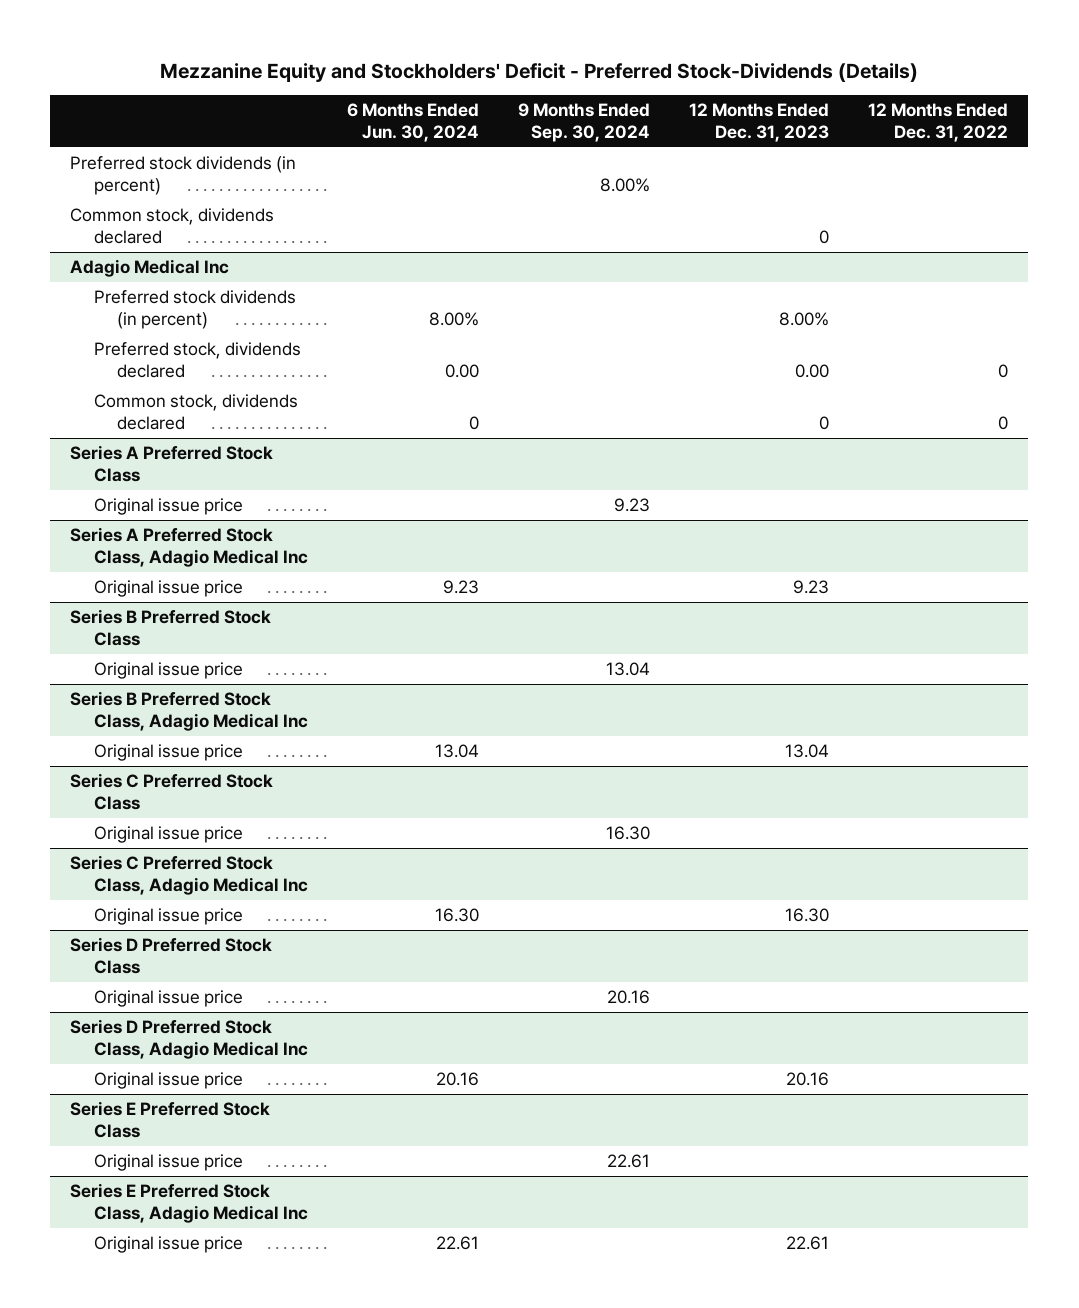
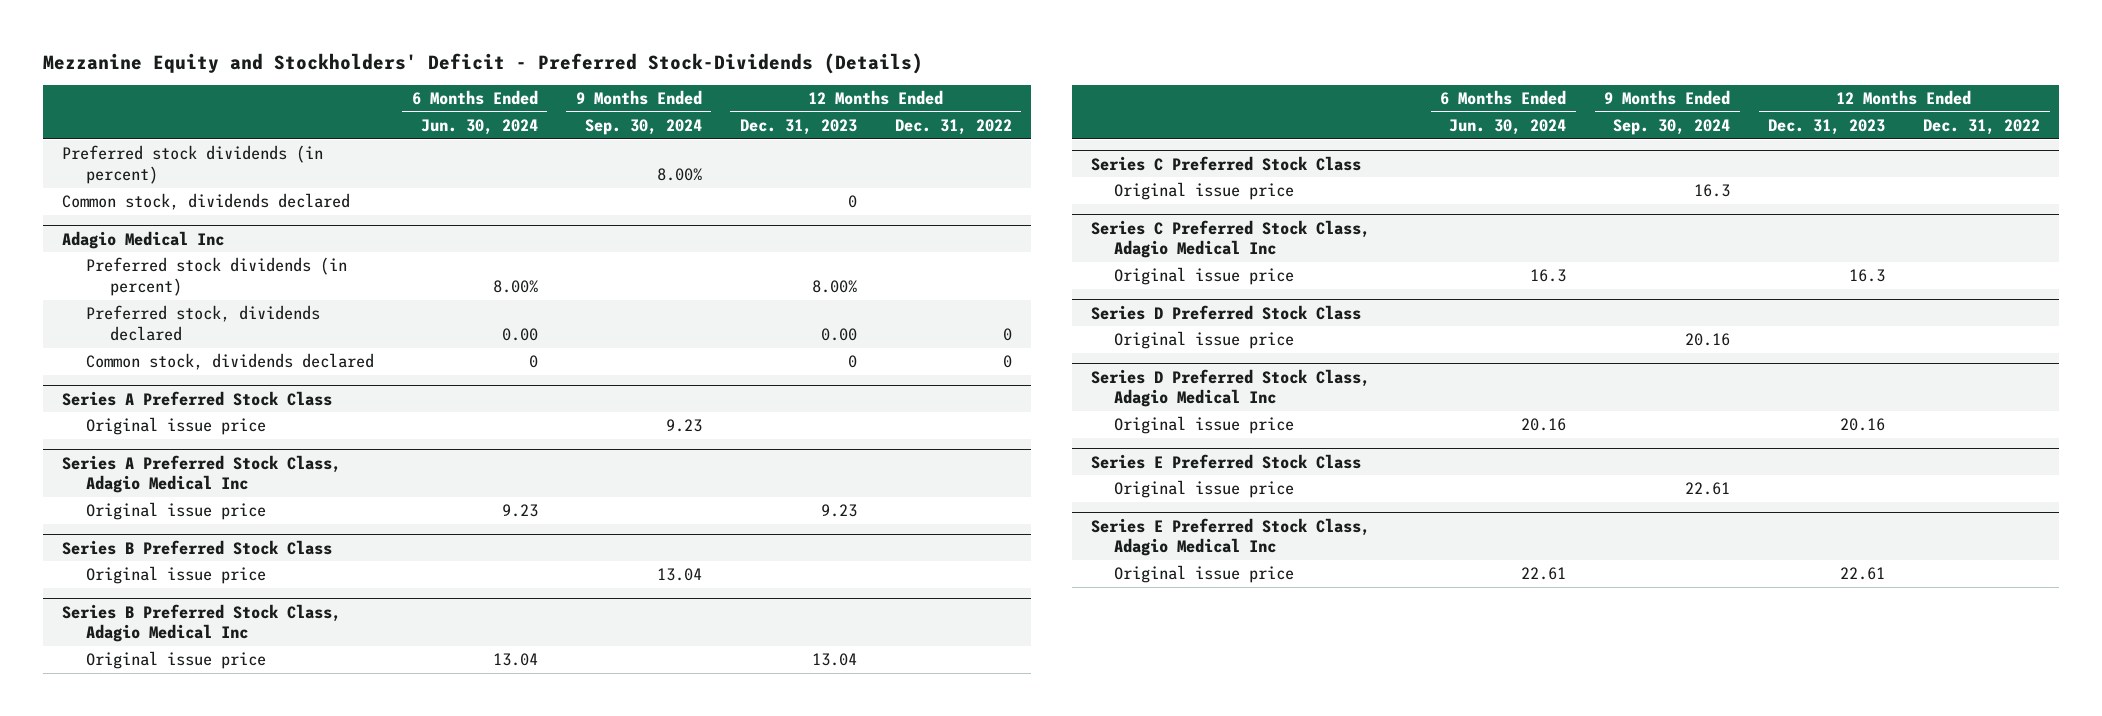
@ Series C Preferred Stock Class
- Original issue price | | 16.30 | |
+ Original issue price | | 16.3 | |
@ Series C Preferred Stock Class, Adagio Medical Inc
- Original issue price | 16.30 | | 16.30 |
+ Original issue price | 16.3 | | 16.3 |

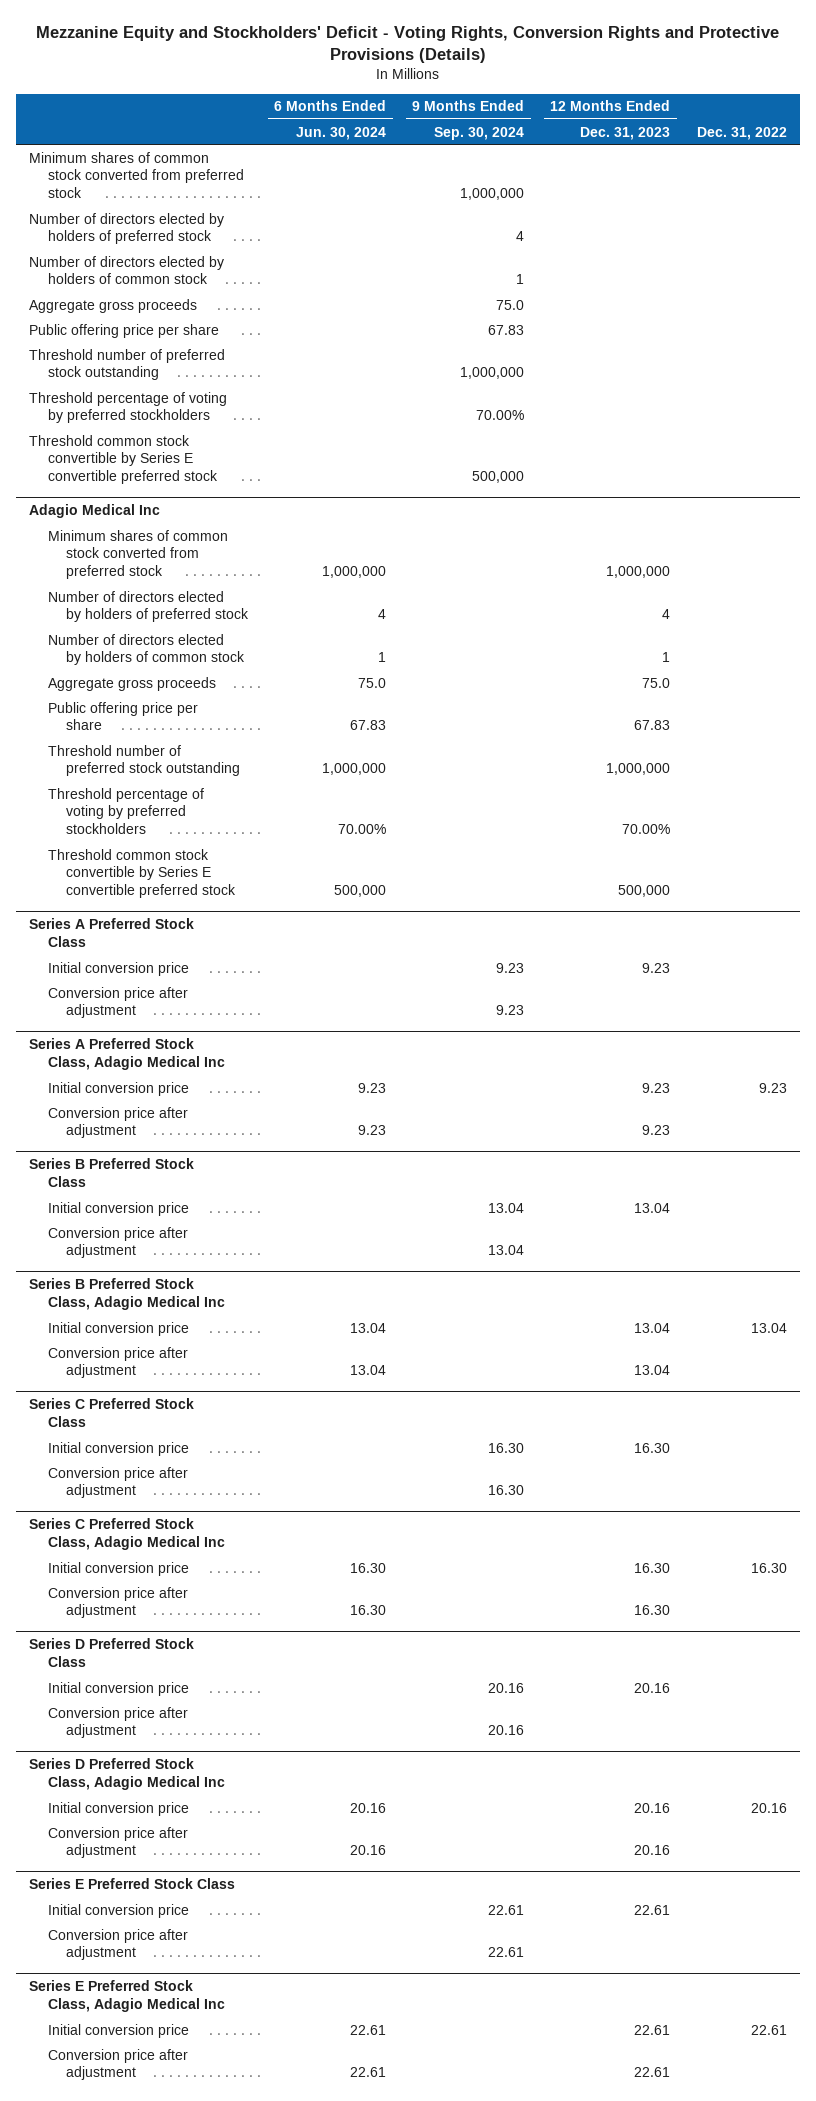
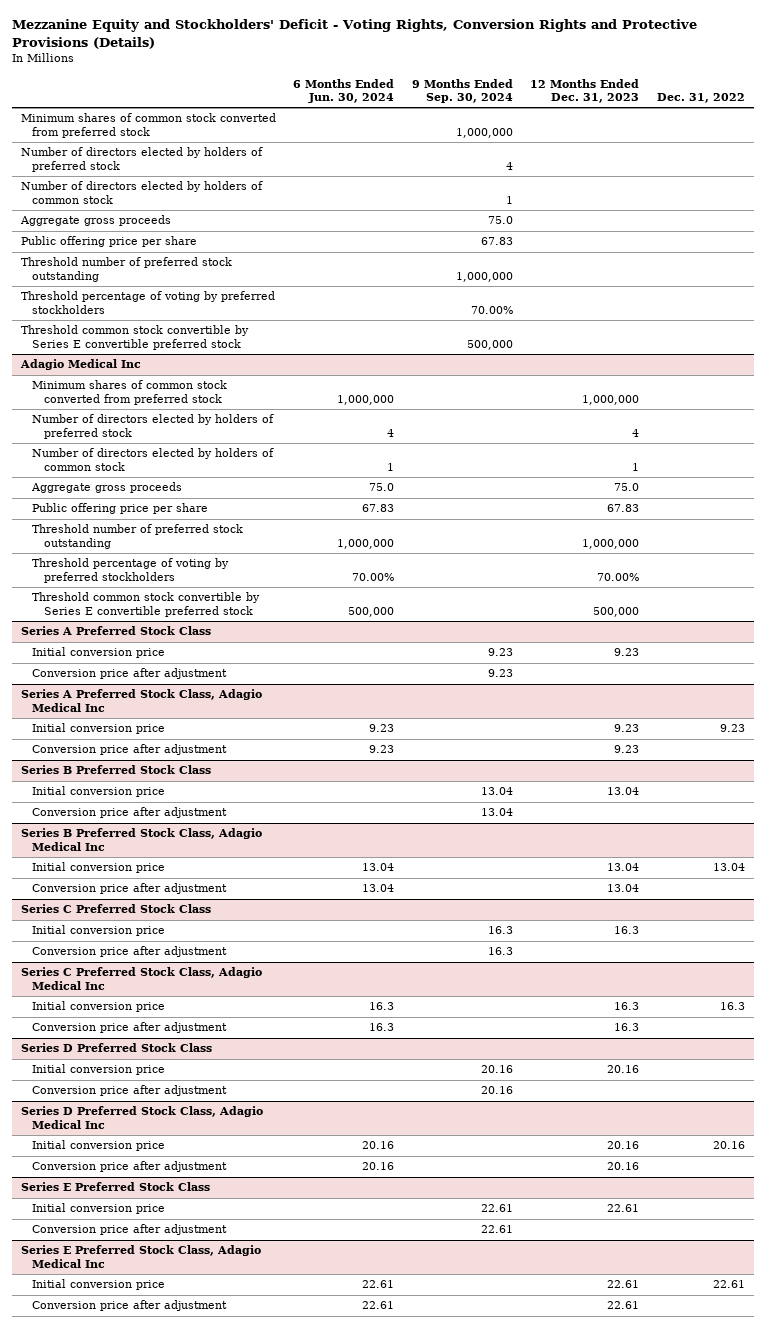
@ Series C Preferred Stock Class
- Initial conversion price | | 16.30 | 16.30 |
- Conversion price after adjustment | | 16.30 | |
+ Initial conversion price | | 16.3 | 16.3 |
+ Conversion price after adjustment | | 16.3 | |
@ Series C Preferred Stock Class, Adagio Medical Inc
- Initial conversion price | 16.30 | | 16.30 | 16.30
- Conversion price after adjustment | 16.30 | | 16.30 |
+ Initial conversion price | 16.3 | | 16.3 | 16.3
+ Conversion price after adjustment | 16.3 | | 16.3 |

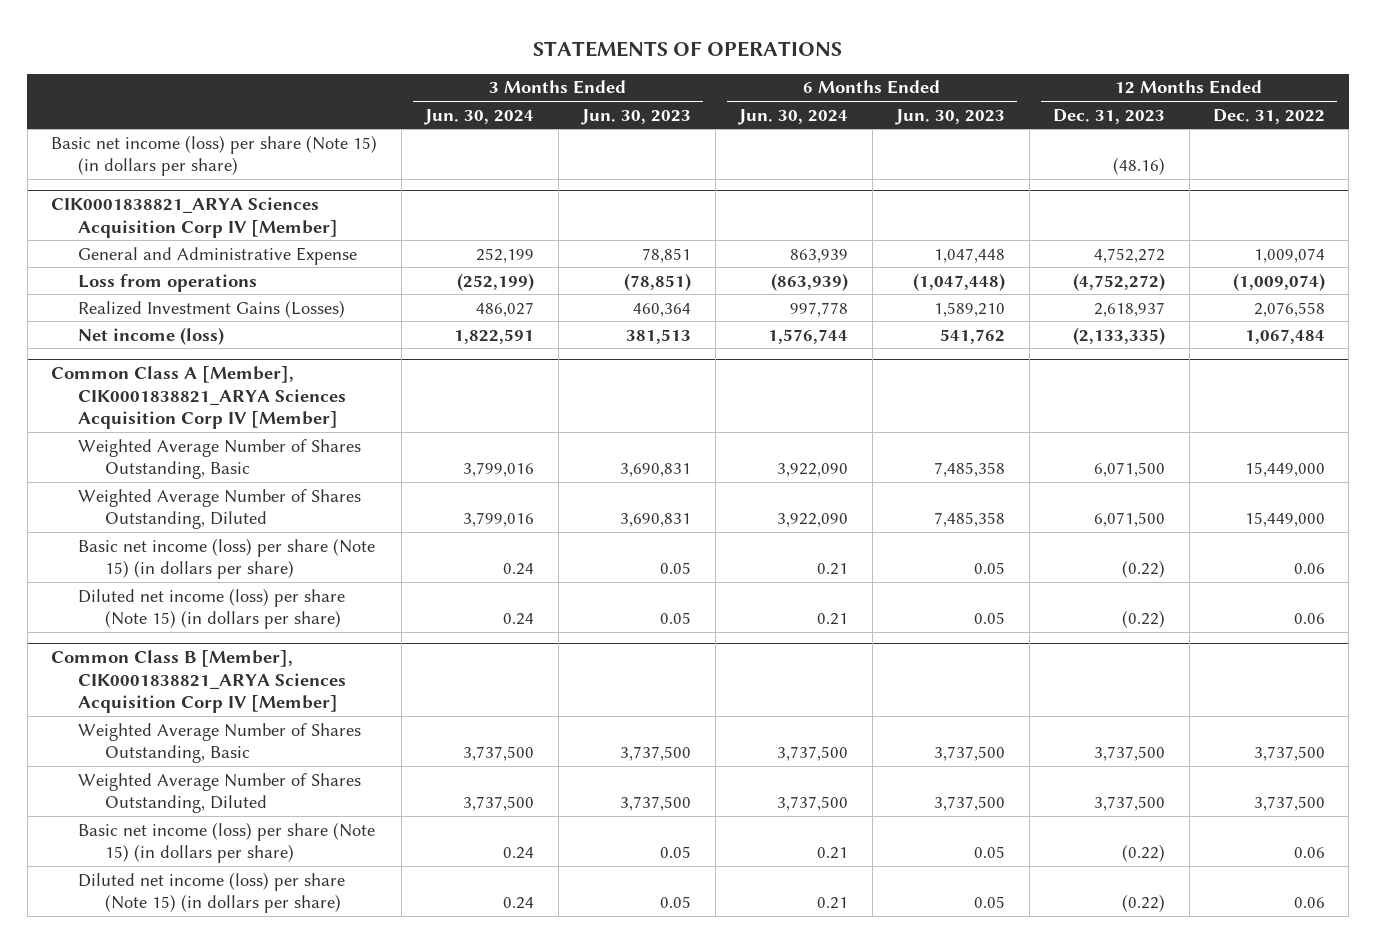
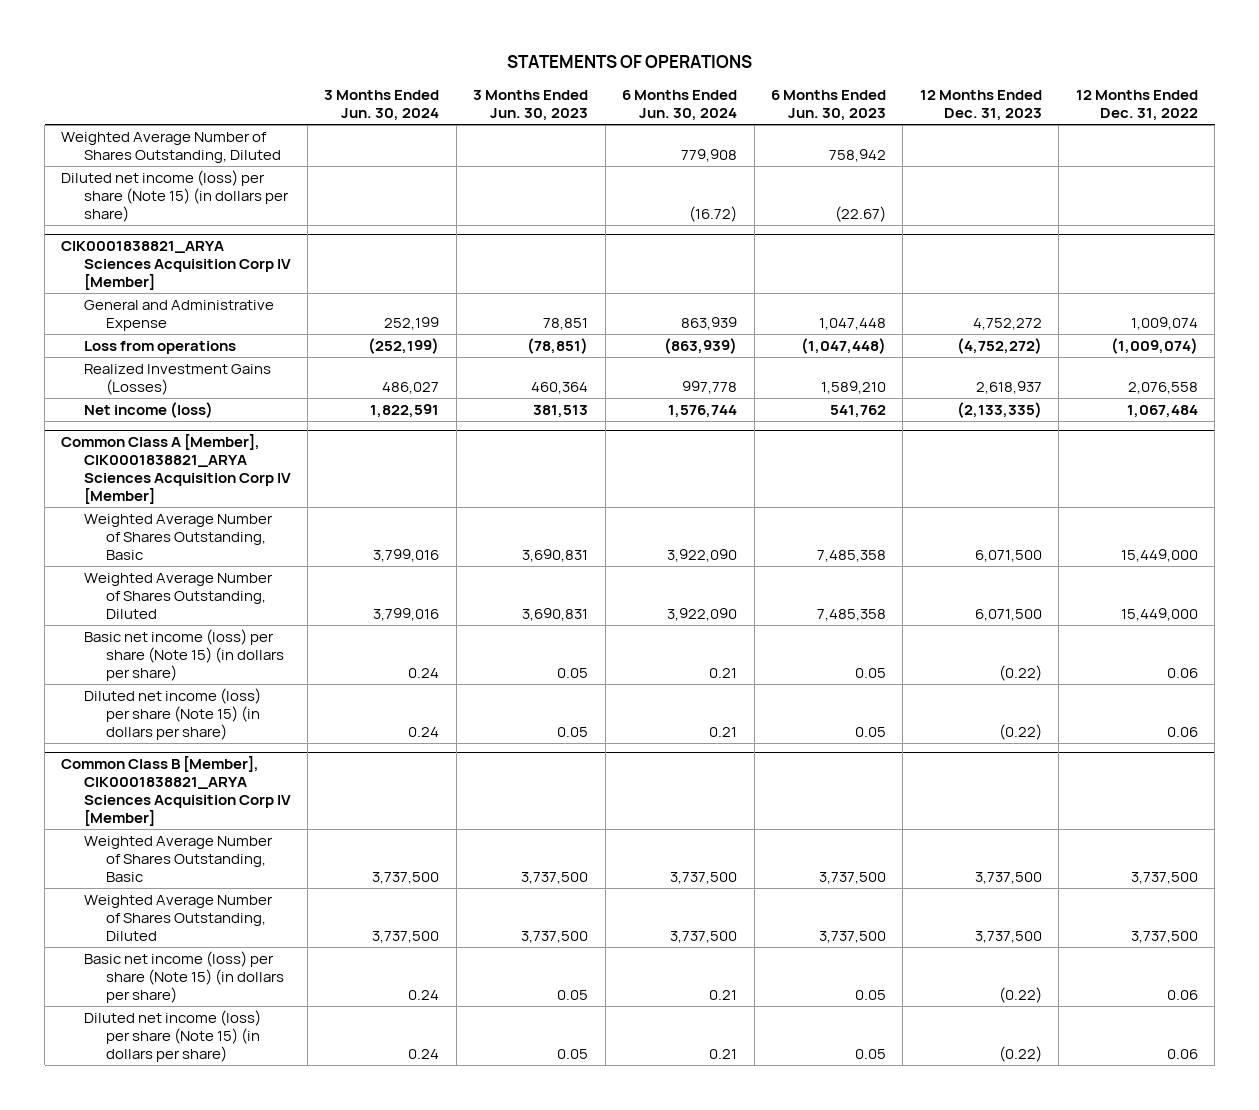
- Basic net income (loss) per share (Note 15) (in dollars per share) | | | | | (48.16) |
+ Weighted Average Number of Shares Outstanding, Diluted | | | 779,908 | 758,942 | |
+ Diluted net income (loss) per share (Note 15) (in dollars per share) | | | (16.72) | (22.67) | |

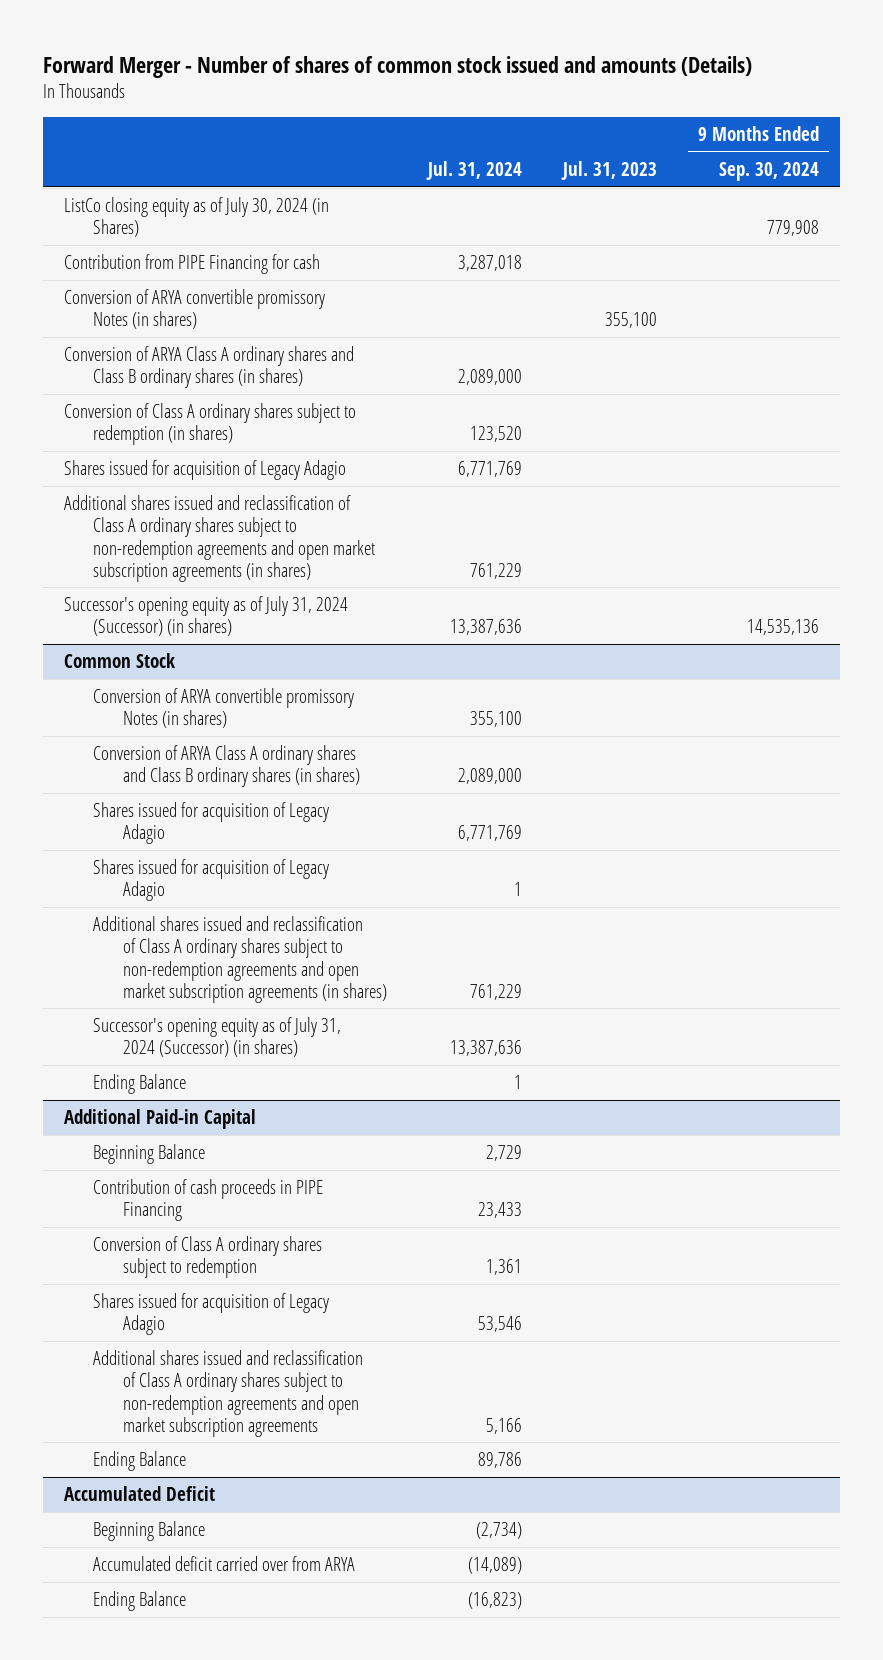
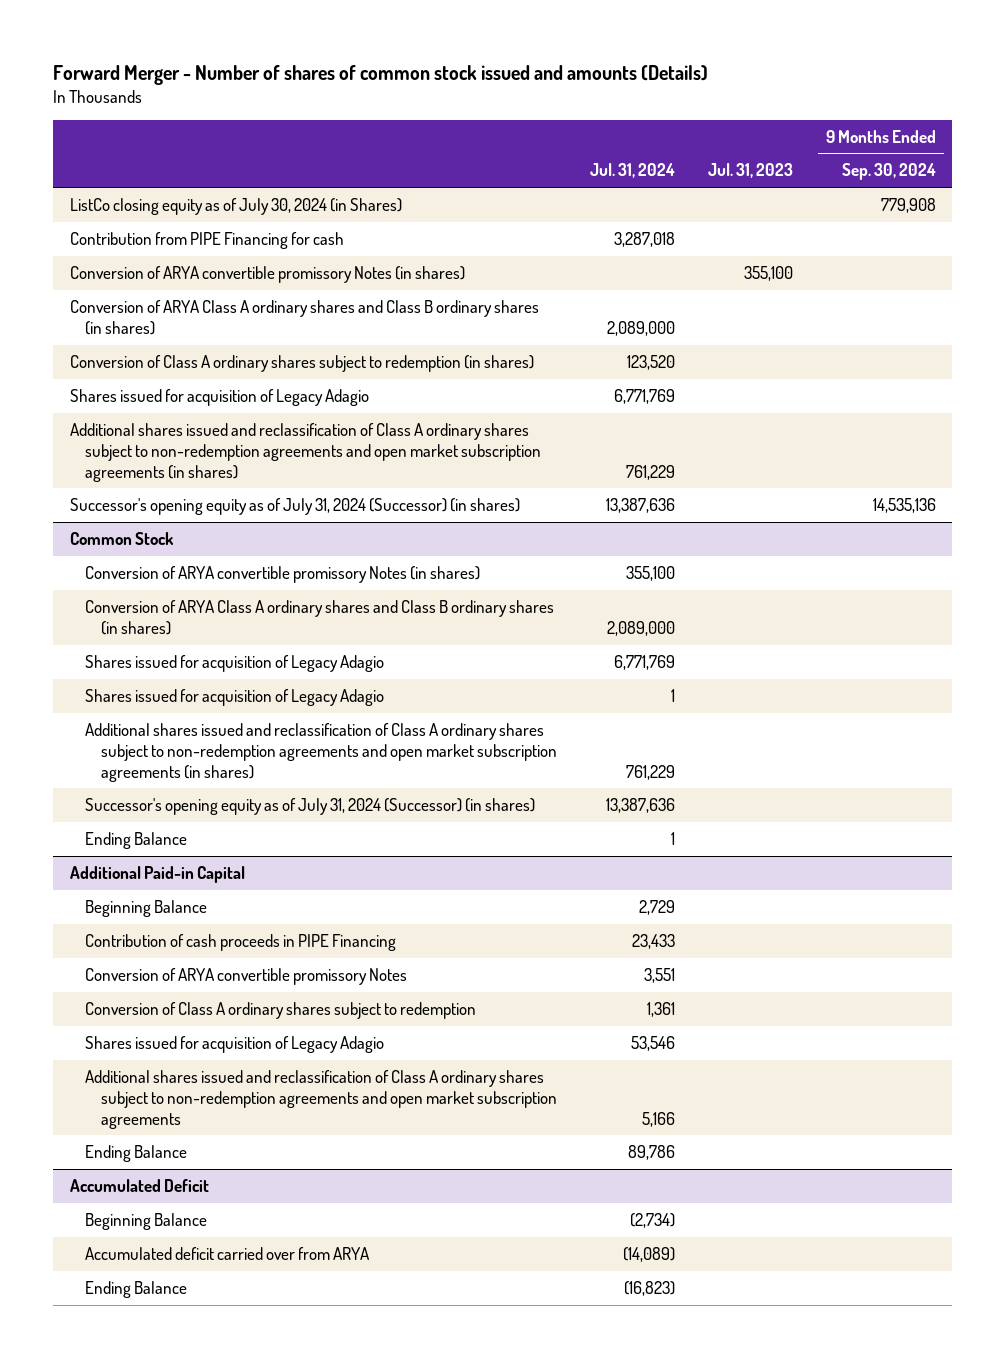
@ Additional Paid-in Capital
+ Conversion of ARYA convertible promissory Notes | 3,551 | |

